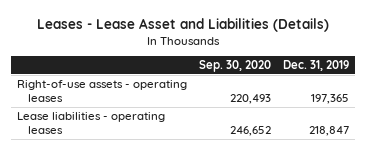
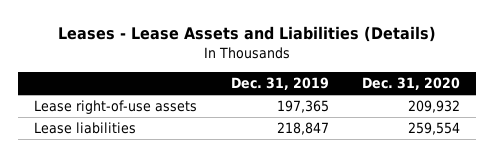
- Leases - Lease Asset and Liabilities (Details)
+ Leases - Lease Assets and Liabilities (Details)
- | Sep. 30, 2020 | Dec. 31, 2019
+ | Dec. 31, 2019 | Dec. 31, 2020
- Right-of-use assets - operating leases | 220,493 | 197,365
- Lease liabilities - operating leases | 246,652 | 218,847
+ Lease right-of-use assets | 197,365 | 209,932
+ Lease liabilities | 218,847 | 259,554

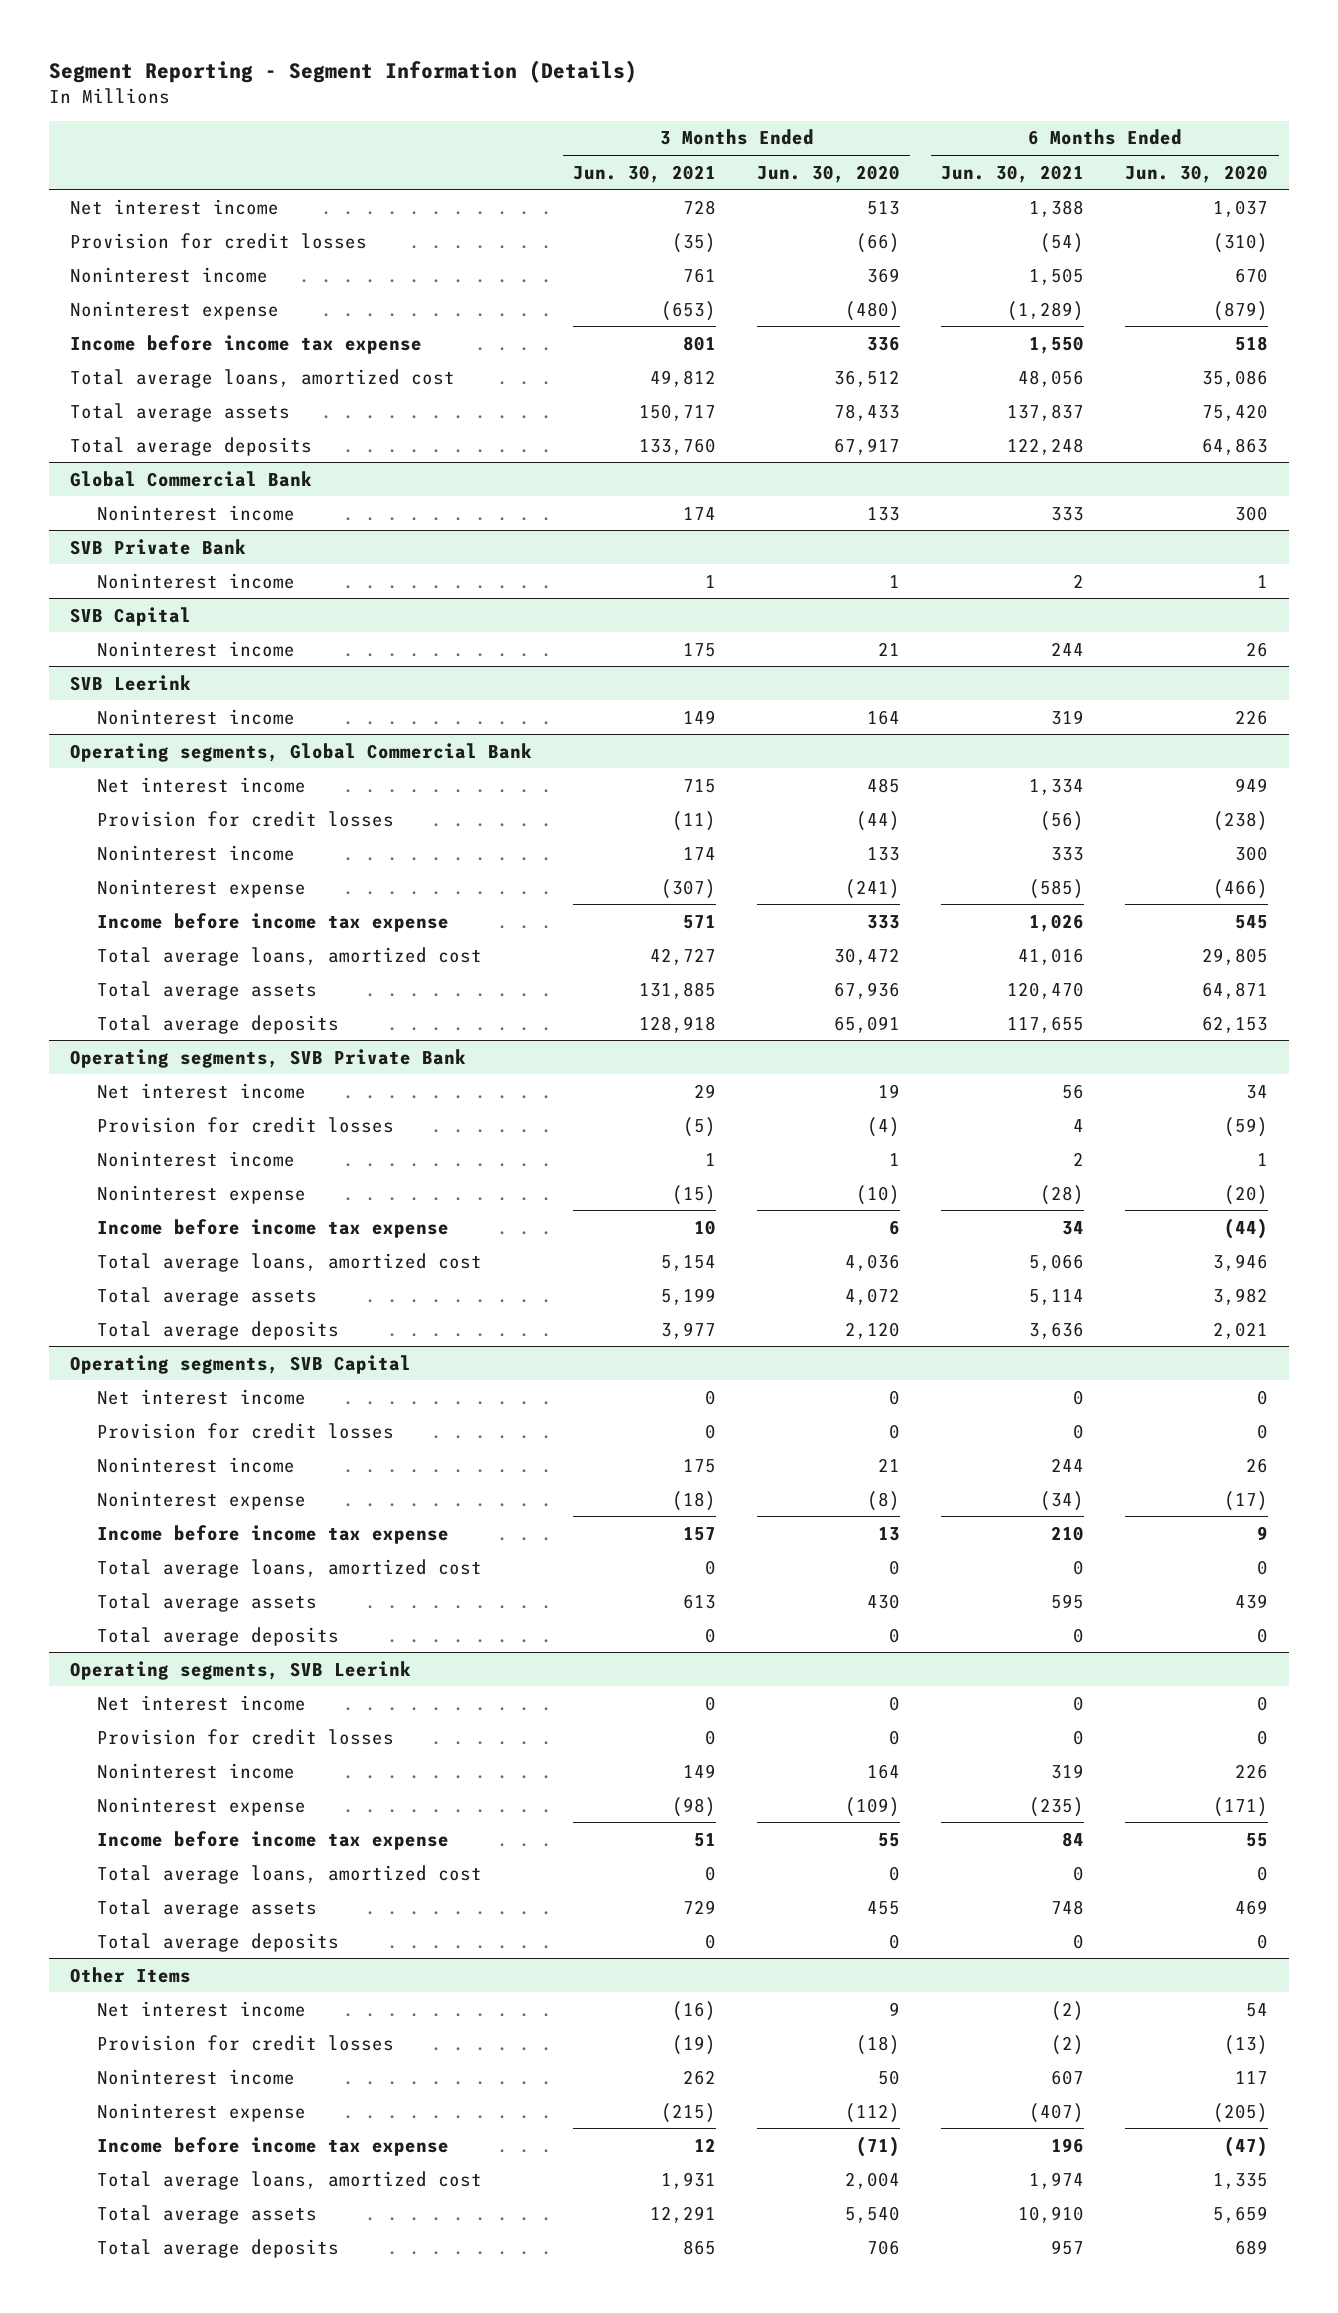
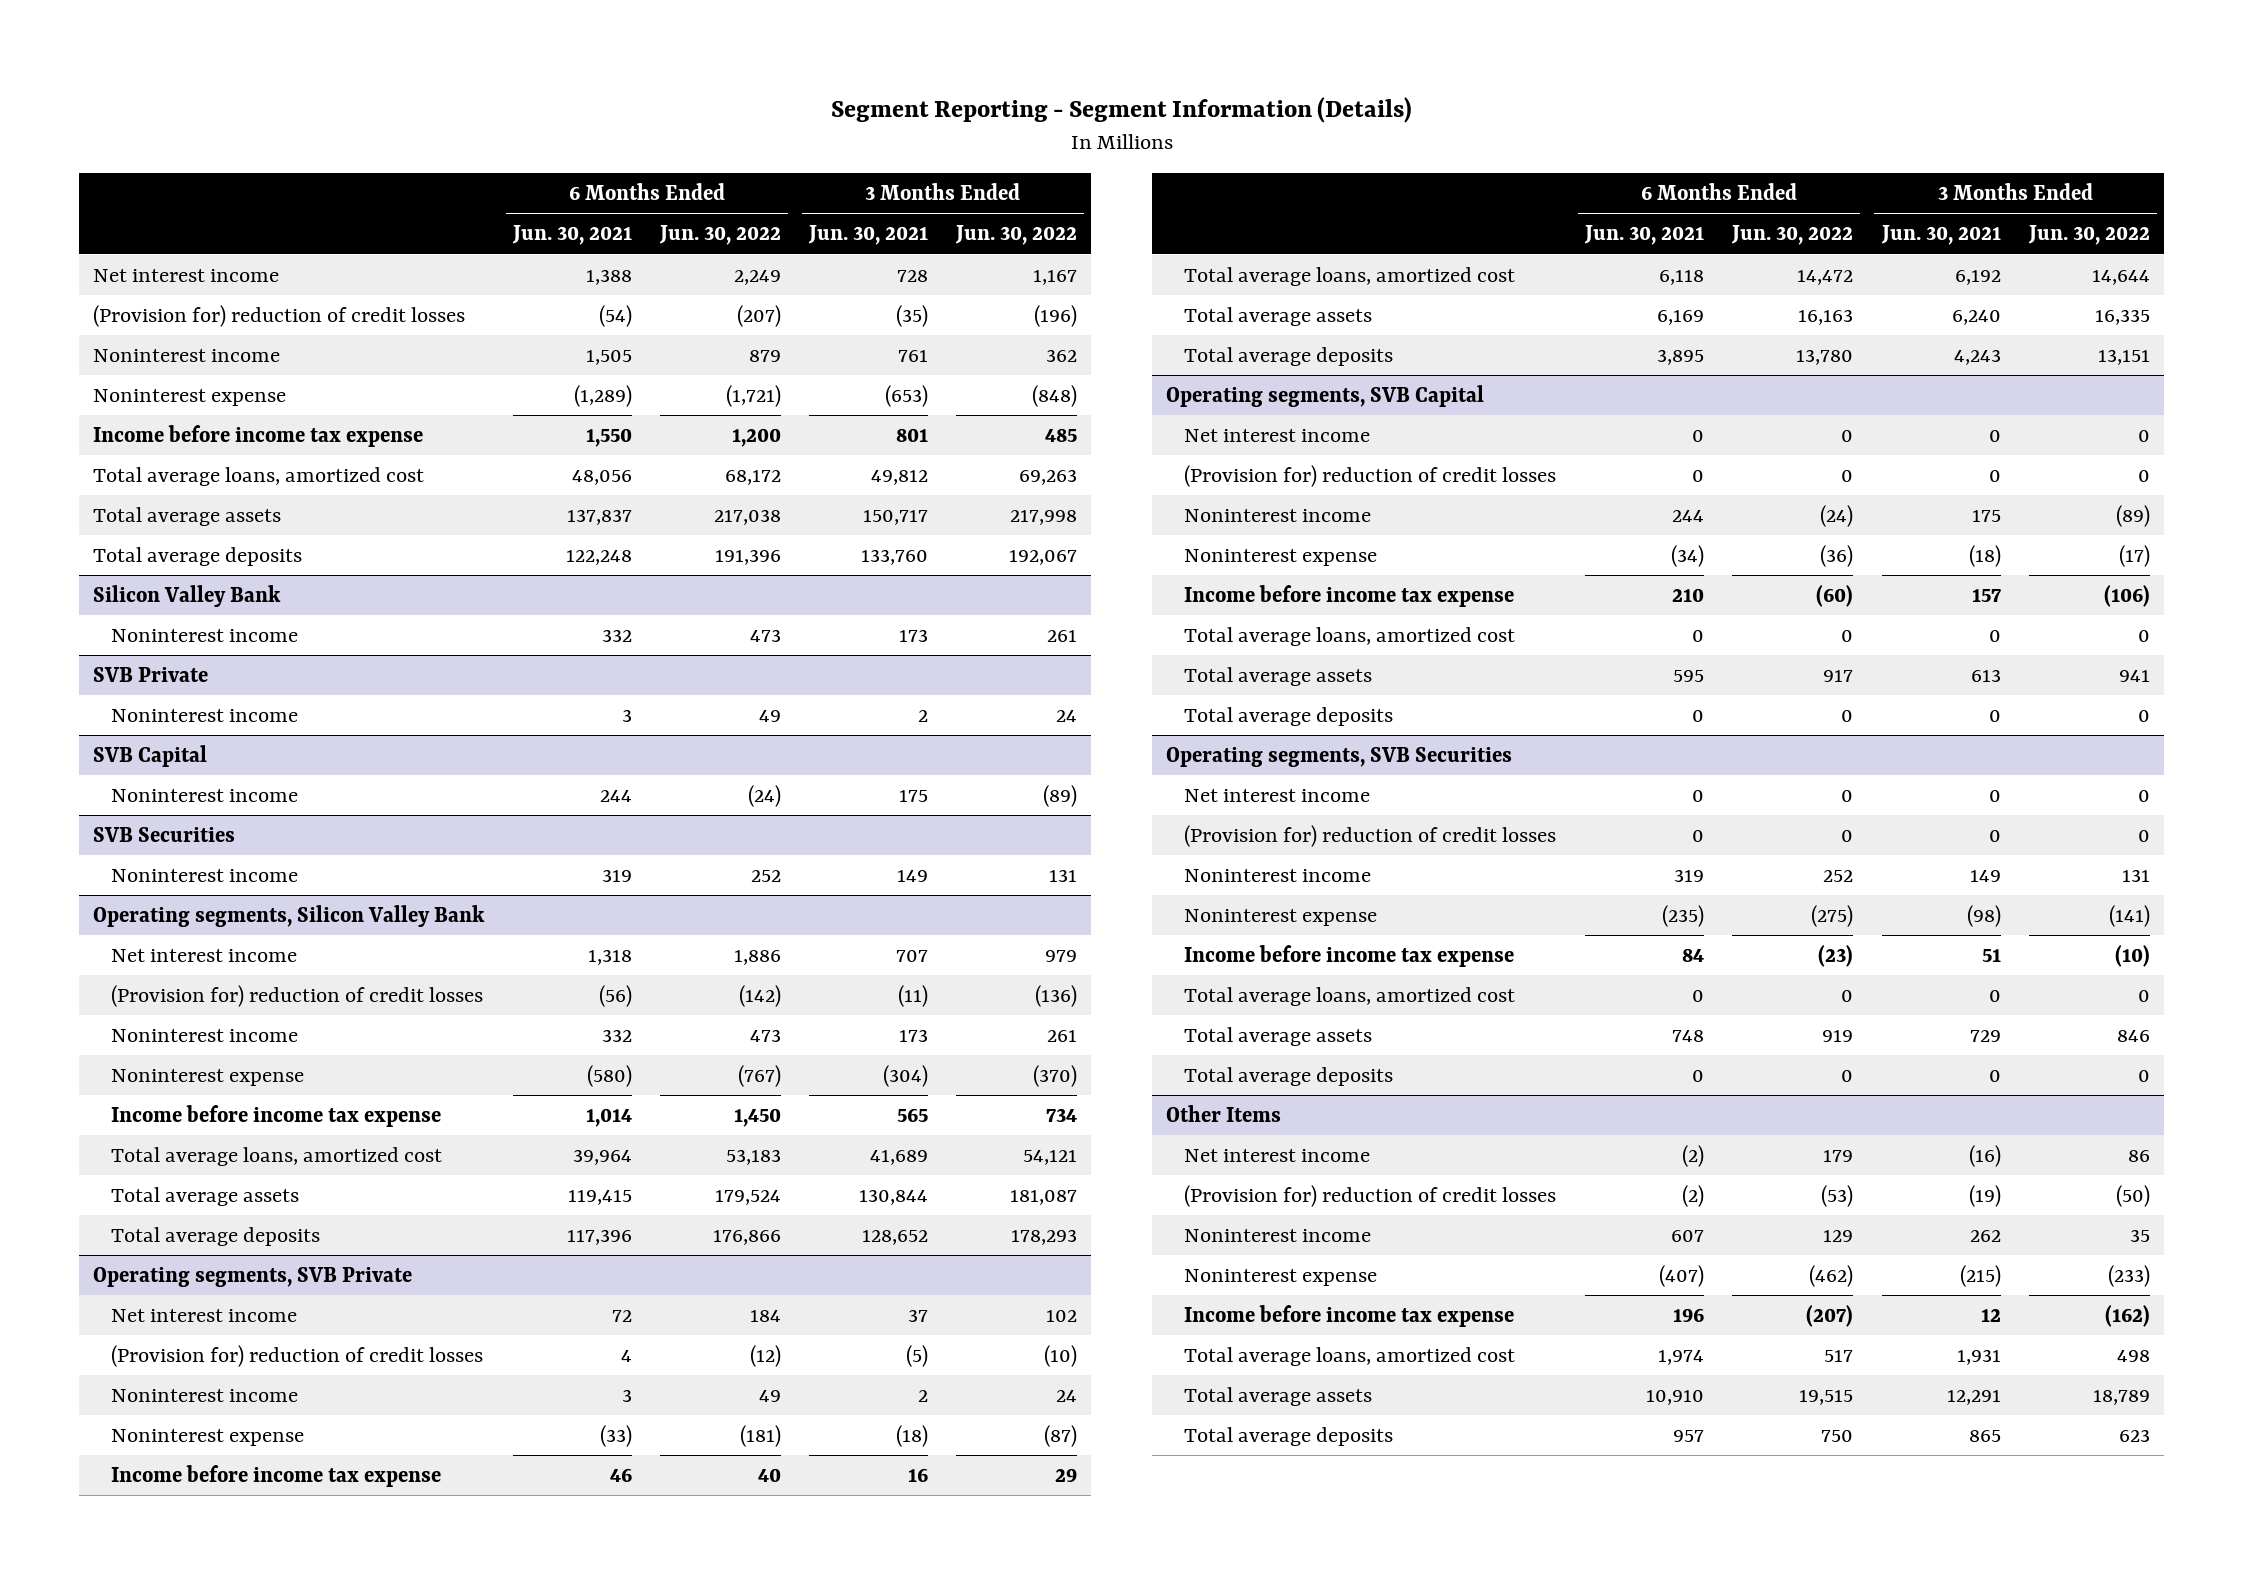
- | 3 Months Ended Jun. 30, 2021 | 3 Months Ended Jun. 30, 2020 | 6 Months Ended Jun. 30, 2021 | 6 Months Ended Jun. 30, 2020
+ | 6 Months Ended Jun. 30, 2021 | 6 Months Ended Jun. 30, 2022 | 3 Months Ended Jun. 30, 2021 | 3 Months Ended Jun. 30, 2022
- Provision for credit losses | (35) | (66) | (54) | (310)
+ (Provision for) reduction of credit losses | (54) | (207) | (35) | (196)
- Global Commercial Bank
- Noninterest income | 174 | 133 | 333 | 300
- SVB Private Bank
- Noninterest income | 1 | 1 | 2 | 1
+ Silicon Valley Bank
+ Noninterest income | 332 | 473 | 173 | 261
+ SVB Private
+ Noninterest income | 3 | 49 | 2 | 24
- SVB Leerink
+ SVB Securities
- Operating segments, Global Commercial Bank
- Net interest income | 715 | 485 | 1,334 | 949
- Provision for credit losses | (11) | (44) | (56) | (238)
- Noninterest income | 174 | 133 | 333 | 300
- Noninterest expense | (307) | (241) | (585) | (466)
- Income before income tax expense | 571 | 333 | 1,026 | 545
- Total average loans, amortized cost | 42,727 | 30,472 | 41,016 | 29,805
- Total average assets | 131,885 | 67,936 | 120,470 | 64,871
- Total average deposits | 128,918 | 65,091 | 117,655 | 62,153
- Operating segments, SVB Private Bank
- Net interest income | 29 | 19 | 56 | 34
- Provision for credit losses | (5) | (4) | 4 | (59)
- Noninterest income | 1 | 1 | 2 | 1
- Noninterest expense | (15) | (10) | (28) | (20)
- Income before income tax expense | 10 | 6 | 34 | (44)
- Total average loans, amortized cost | 5,154 | 4,036 | 5,066 | 3,946
- Total average assets | 5,199 | 4,072 | 5,114 | 3,982
- Total average deposits | 3,977 | 2,120 | 3,636 | 2,021
+ Operating segments, Silicon Valley Bank
+ Net interest income | 1,318 | 1,886 | 707 | 979
+ (Provision for) reduction of credit losses | (56) | (142) | (11) | (136)
+ Noninterest income | 332 | 473 | 173 | 261
+ Noninterest expense | (580) | (767) | (304) | (370)
+ Income before income tax expense | 1,014 | 1,450 | 565 | 734
+ Total average loans, amortized cost | 39,964 | 53,183 | 41,689 | 54,121
+ Total average assets | 119,415 | 179,524 | 130,844 | 181,087
+ Total average deposits | 117,396 | 176,866 | 128,652 | 178,293
+ Operating segments, SVB Private
+ Net interest income | 72 | 184 | 37 | 102
+ (Provision for) reduction of credit losses | 4 | (12) | (5) | (10)
+ Noninterest income | 3 | 49 | 2 | 24
+ Noninterest expense | (33) | (181) | (18) | (87)
+ Income before income tax expense | 46 | 40 | 16 | 29
+ Total average loans, amortized cost | 6,118 | 14,472 | 6,192 | 14,644
+ Total average assets | 6,169 | 16,163 | 6,240 | 16,335
+ Total average deposits | 3,895 | 13,780 | 4,243 | 13,151
@ Operating segments, SVB Capital
- Provision for credit losses | 0 | 0 | 0 | 0
+ (Provision for) reduction of credit losses | 0 | 0 | 0 | 0
- Operating segments, SVB Leerink
+ Operating segments, SVB Securities
- Provision for credit losses | 0 | 0 | 0 | 0
+ (Provision for) reduction of credit losses | 0 | 0 | 0 | 0
@ Other Items
- Provision for credit losses | (19) | (18) | (2) | (13)
+ (Provision for) reduction of credit losses | (2) | (53) | (19) | (50)

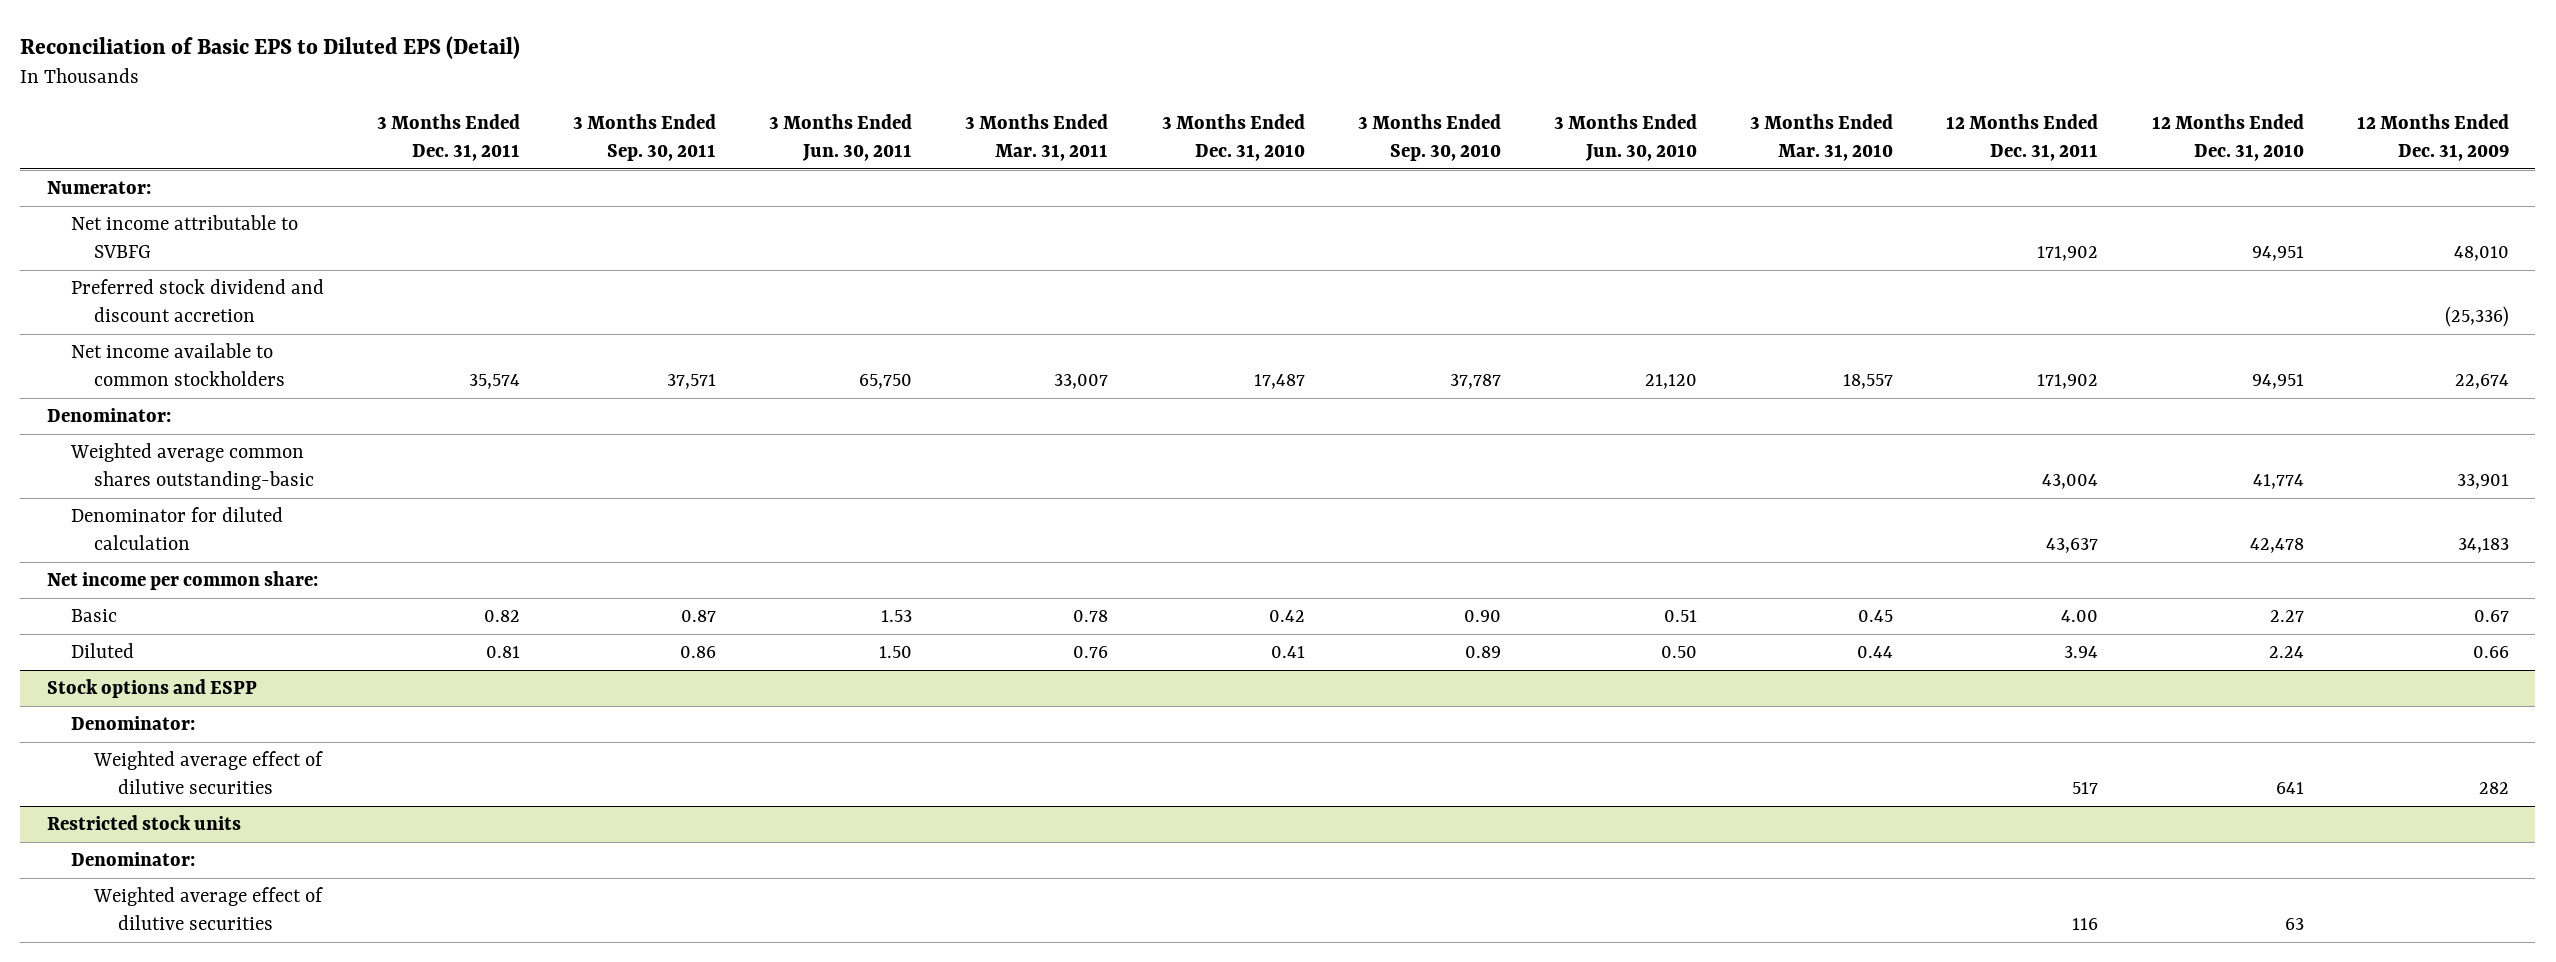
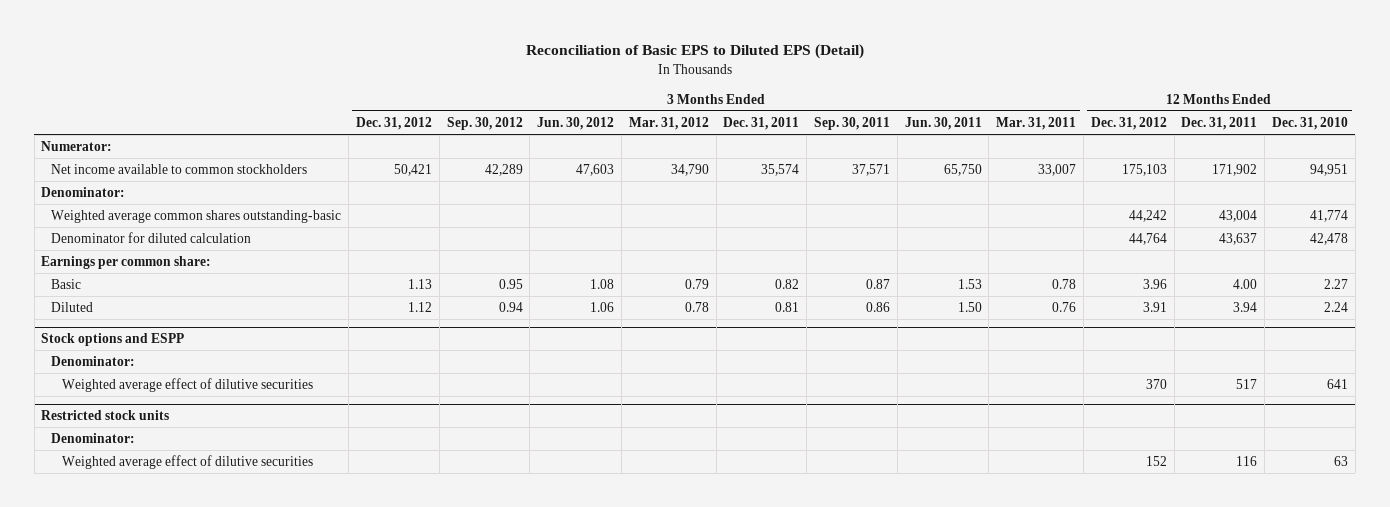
- | 3 Months Ended Dec. 31, 2011 | 3 Months Ended Sep. 30, 2011 | 3 Months Ended Jun. 30, 2011 | 3 Months Ended Mar. 31, 2011 | 3 Months Ended Dec. 31, 2010 | 3 Months Ended Sep. 30, 2010 | 3 Months Ended Jun. 30, 2010 | 3 Months Ended Mar. 31, 2010 | 12 Months Ended Dec. 31, 2011 | 12 Months Ended Dec. 31, 2010 | 12 Months Ended Dec. 31, 2009
+ | 3 Months Ended Dec. 31, 2012 | 3 Months Ended Sep. 30, 2012 | 3 Months Ended Jun. 30, 2012 | 3 Months Ended Mar. 31, 2012 | 3 Months Ended Dec. 31, 2011 | 3 Months Ended Sep. 30, 2011 | 3 Months Ended Jun. 30, 2011 | 3 Months Ended Mar. 31, 2011 | 12 Months Ended Dec. 31, 2012 | 12 Months Ended Dec. 31, 2011 | 12 Months Ended Dec. 31, 2010
- Net income attributable to SVBFG | | | | | | | | | 171,902 | 94,951 | 48,010
- Preferred stock dividend and discount accretion | | | | | | | | | | | (25,336)
- Net income per common share:
+ Earnings per common share:

